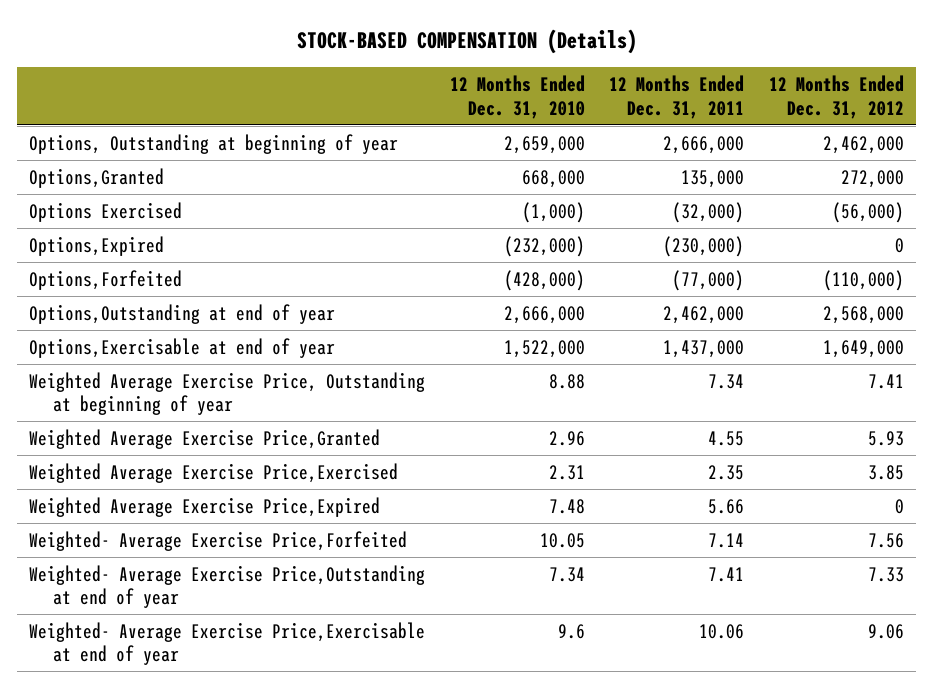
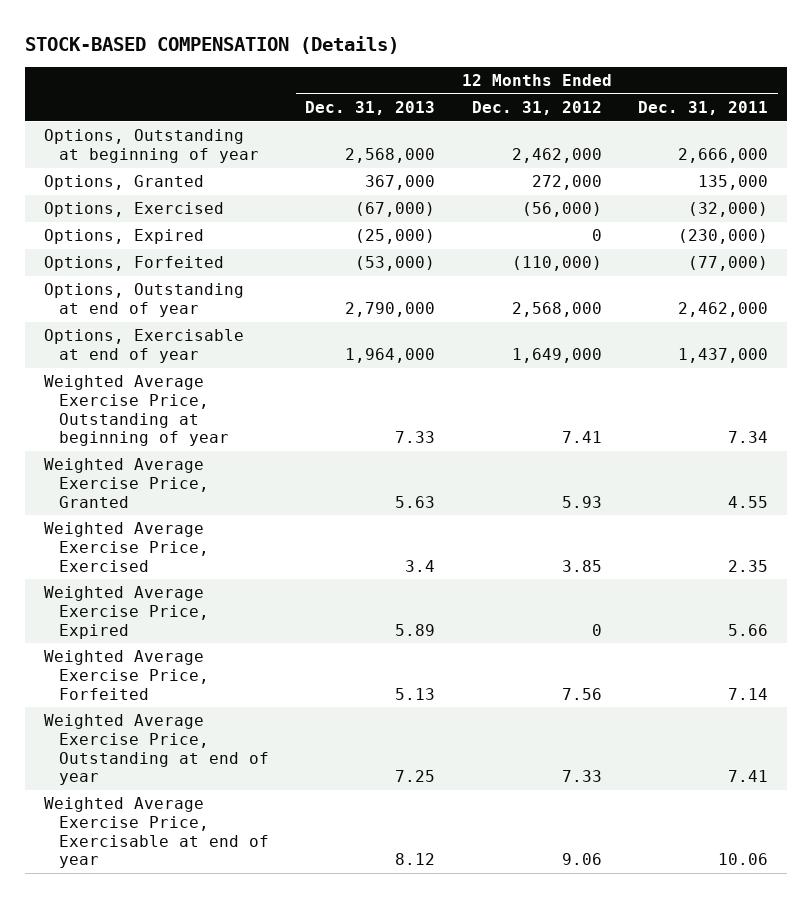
- | 12 Months Ended Dec. 31, 2010 | 12 Months Ended Dec. 31, 2011 | 12 Months Ended Dec. 31, 2012
+ | 12 Months Ended Dec. 31, 2013 | 12 Months Ended Dec. 31, 2012 | 12 Months Ended Dec. 31, 2011
- Options,Granted | 668,000 | 135,000 | 272,000
- Options Exercised | (1,000) | (32,000) | (56,000)
- Options,Expired | (232,000) | (230,000) | 0
- Options,Forfeited | (428,000) | (77,000) | (110,000)
- Options,Outstanding at end of year | 2,666,000 | 2,462,000 | 2,568,000
- Options,Exercisable at end of year | 1,522,000 | 1,437,000 | 1,649,000
+ Options, Granted | 367,000 | 272,000 | 135,000
+ Options, Exercised | (67,000) | (56,000) | (32,000)
+ Options, Expired | (25,000) | 0 | (230,000)
+ Options, Forfeited | (53,000) | (110,000) | (77,000)
+ Options, Outstanding at end of year | 2,790,000 | 2,568,000 | 2,462,000
+ Options, Exercisable at end of year | 1,964,000 | 1,649,000 | 1,437,000
- Weighted Average Exercise Price,Granted | 2.96 | 4.55 | 5.93
- Weighted Average Exercise Price,Exercised | 2.31 | 2.35 | 3.85
- Weighted Average Exercise Price,Expired | 7.48 | 5.66 | 0
- Weighted- Average Exercise Price,Forfeited | 10.05 | 7.14 | 7.56
- Weighted- Average Exercise Price,Outstanding at end of year | 7.34 | 7.41 | 7.33
- Weighted- Average Exercise Price,Exercisable at end of year | 9.6 | 10.06 | 9.06
+ Weighted Average Exercise Price, Granted | 5.63 | 5.93 | 4.55
+ Weighted Average Exercise Price, Exercised | 3.4 | 3.85 | 2.35
+ Weighted Average Exercise Price, Expired | 5.89 | 0 | 5.66
+ Weighted Average Exercise Price, Forfeited | 5.13 | 7.56 | 7.14
+ Weighted Average Exercise Price, Outstanding at end of year | 7.25 | 7.33 | 7.41
+ Weighted Average Exercise Price, Exercisable at end of year | 8.12 | 9.06 | 10.06

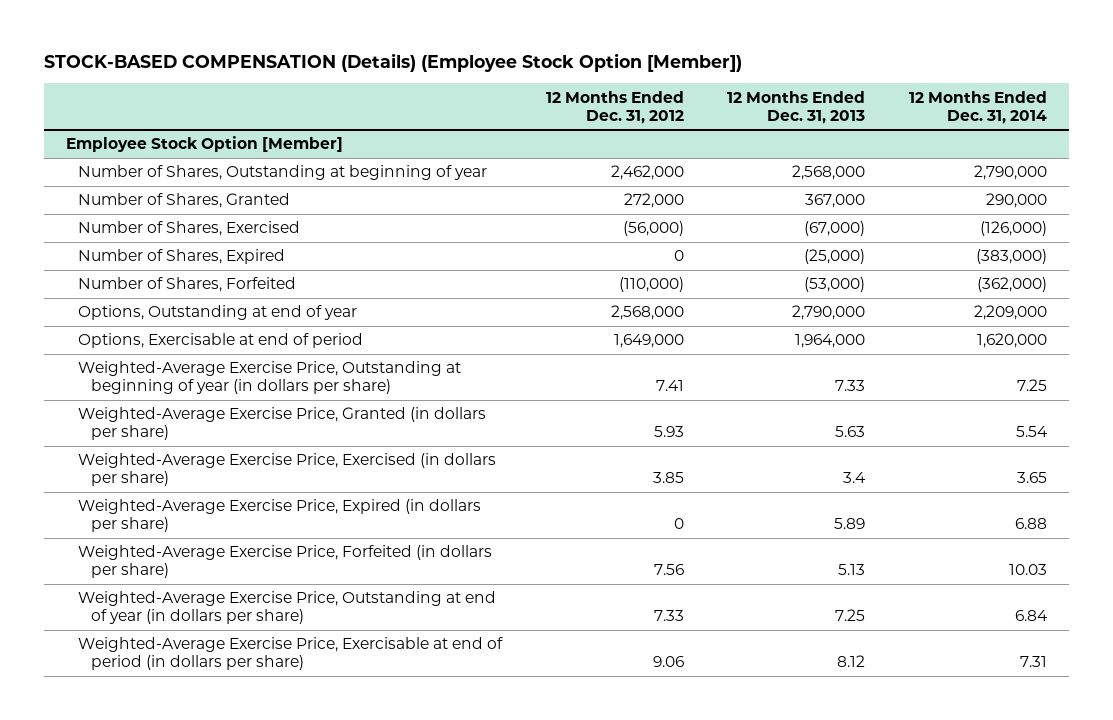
- STOCK-BASED COMPENSATION (Details)
+ STOCK-BASED COMPENSATION (Details) (Employee Stock Option [Member])
- | 12 Months Ended Dec. 31, 2013 | 12 Months Ended Dec. 31, 2012 | 12 Months Ended Dec. 31, 2011
+ | 12 Months Ended Dec. 31, 2012 | 12 Months Ended Dec. 31, 2013 | 12 Months Ended Dec. 31, 2014
- Options, Outstanding at beginning of year | 2,568,000 | 2,462,000 | 2,666,000
- Options, Granted | 367,000 | 272,000 | 135,000
- Options, Exercised | (67,000) | (56,000) | (32,000)
- Options, Expired | (25,000) | 0 | (230,000)
- Options, Forfeited | (53,000) | (110,000) | (77,000)
+ Employee Stock Option [Member]
+ Number of Shares, Outstanding at beginning of year | 2,462,000 | 2,568,000 | 2,790,000
+ Number of Shares, Granted | 272,000 | 367,000 | 290,000
+ Number of Shares, Exercised | (56,000) | (67,000) | (126,000)
+ Number of Shares, Expired | 0 | (25,000) | (383,000)
+ Number of Shares, Forfeited | (110,000) | (53,000) | (362,000)
- Options, Exercisable at end of year | 1,964,000 | 1,649,000 | 1,437,000
- Weighted Average Exercise Price, Outstanding at beginning of year | 7.33 | 7.41 | 7.34
- Weighted Average Exercise Price, Granted | 5.63 | 5.93 | 4.55
- Weighted Average Exercise Price, Exercised | 3.4 | 3.85 | 2.35
- Weighted Average Exercise Price, Expired | 5.89 | 0 | 5.66
- Weighted Average Exercise Price, Forfeited | 5.13 | 7.56 | 7.14
- Weighted Average Exercise Price, Outstanding at end of year | 7.25 | 7.33 | 7.41
- Weighted Average Exercise Price, Exercisable at end of year | 8.12 | 9.06 | 10.06
+ Options, Exercisable at end of period | 1,649,000 | 1,964,000 | 1,620,000
+ Weighted-Average Exercise Price, Outstanding at beginning of year (in dollars per share) | 7.41 | 7.33 | 7.25
+ Weighted-Average Exercise Price, Granted (in dollars per share) | 5.93 | 5.63 | 5.54
+ Weighted-Average Exercise Price, Exercised (in dollars per share) | 3.85 | 3.4 | 3.65
+ Weighted-Average Exercise Price, Expired (in dollars per share) | 0 | 5.89 | 6.88
+ Weighted-Average Exercise Price, Forfeited (in dollars per share) | 7.56 | 5.13 | 10.03
+ Weighted-Average Exercise Price, Outstanding at end of year (in dollars per share) | 7.33 | 7.25 | 6.84
+ Weighted-Average Exercise Price, Exercisable at end of period (in dollars per share) | 9.06 | 8.12 | 7.31

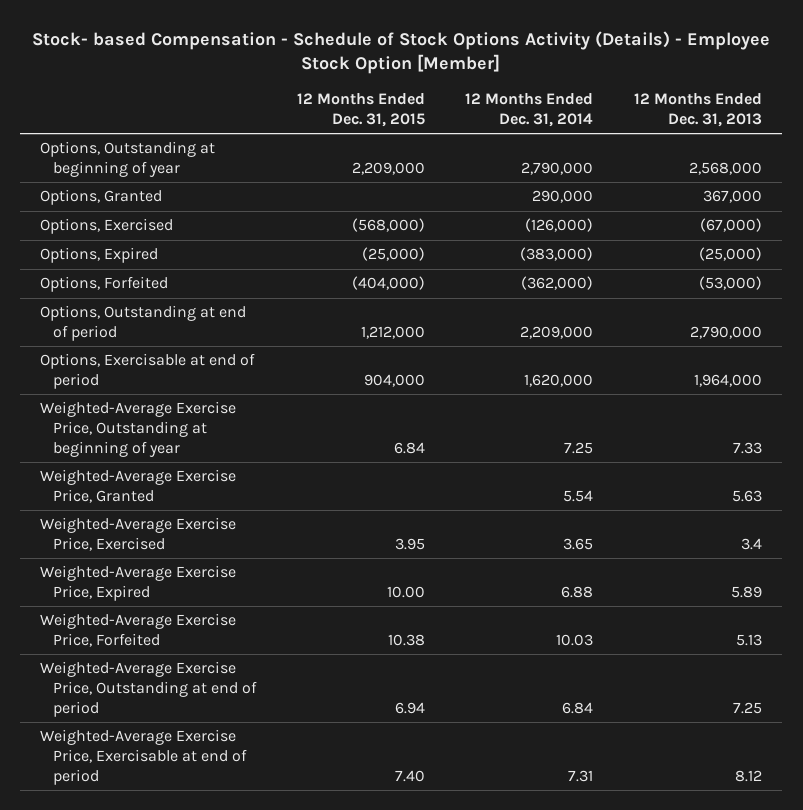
- STOCK-BASED COMPENSATION (Details) (Employee Stock Option [Member])
+ Stock- based Compensation - Schedule of Stock Options Activity (Details) - Employee Stock Option [Member]
- | 12 Months Ended Dec. 31, 2012 | 12 Months Ended Dec. 31, 2013 | 12 Months Ended Dec. 31, 2014
+ | 12 Months Ended Dec. 31, 2015 | 12 Months Ended Dec. 31, 2014 | 12 Months Ended Dec. 31, 2013
- Employee Stock Option [Member]
- Number of Shares, Outstanding at beginning of year | 2,462,000 | 2,568,000 | 2,790,000
- Number of Shares, Granted | 272,000 | 367,000 | 290,000
- Number of Shares, Exercised | (56,000) | (67,000) | (126,000)
- Number of Shares, Expired | 0 | (25,000) | (383,000)
- Number of Shares, Forfeited | (110,000) | (53,000) | (362,000)
- Options, Outstanding at end of year | 2,568,000 | 2,790,000 | 2,209,000
+ Options, Outstanding at beginning of year | 2,209,000 | 2,790,000 | 2,568,000
+ Options, Granted | | 290,000 | 367,000
+ Options, Exercised | (568,000) | (126,000) | (67,000)
+ Options, Expired | (25,000) | (383,000) | (25,000)
+ Options, Forfeited | (404,000) | (362,000) | (53,000)
+ Options, Outstanding at end of period | 1,212,000 | 2,209,000 | 2,790,000
- Weighted-Average Exercise Price, Outstanding at beginning of year (in dollars per share) | 7.41 | 7.33 | 7.25
- Weighted-Average Exercise Price, Granted (in dollars per share) | 5.93 | 5.63 | 5.54
- Weighted-Average Exercise Price, Exercised (in dollars per share) | 3.85 | 3.4 | 3.65
- Weighted-Average Exercise Price, Expired (in dollars per share) | 0 | 5.89 | 6.88
- Weighted-Average Exercise Price, Forfeited (in dollars per share) | 7.56 | 5.13 | 10.03
- Weighted-Average Exercise Price, Outstanding at end of year (in dollars per share) | 7.33 | 7.25 | 6.84
- Weighted-Average Exercise Price, Exercisable at end of period (in dollars per share) | 9.06 | 8.12 | 7.31
+ Weighted-Average Exercise Price, Outstanding at beginning of year | 6.84 | 7.25 | 7.33
+ Weighted-Average Exercise Price, Granted | | 5.54 | 5.63
+ Weighted-Average Exercise Price, Exercised | 3.95 | 3.65 | 3.4
+ Weighted-Average Exercise Price, Expired | 10.00 | 6.88 | 5.89
+ Weighted-Average Exercise Price, Forfeited | 10.38 | 10.03 | 5.13
+ Weighted-Average Exercise Price, Outstanding at end of period | 6.94 | 6.84 | 7.25
+ Weighted-Average Exercise Price, Exercisable at end of period | 7.40 | 7.31 | 8.12

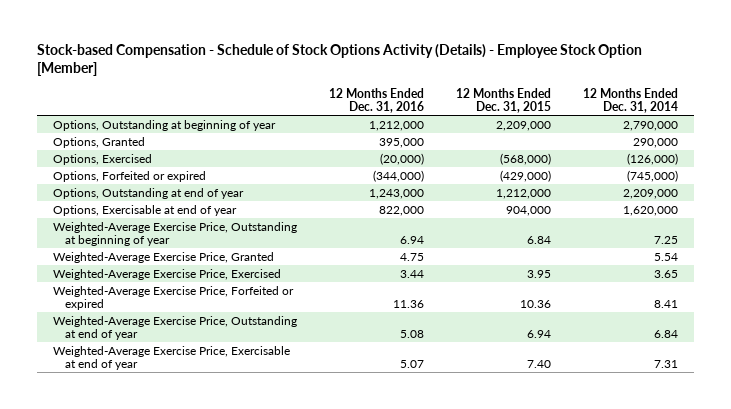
- Stock- based Compensation - Schedule of Stock Options Activity (Details) - Employee Stock Option [Member]
+ Stock-based Compensation - Schedule of Stock Options Activity (Details) - Employee Stock Option [Member]
- | 12 Months Ended Dec. 31, 2015 | 12 Months Ended Dec. 31, 2014 | 12 Months Ended Dec. 31, 2013
+ | 12 Months Ended Dec. 31, 2016 | 12 Months Ended Dec. 31, 2015 | 12 Months Ended Dec. 31, 2014
- Options, Expired | (25,000) | (383,000) | (25,000)
- Options, Forfeited | (404,000) | (362,000) | (53,000)
- Options, Outstanding at end of period | 1,212,000 | 2,209,000 | 2,790,000
- Options, Exercisable at end of period | 904,000 | 1,620,000 | 1,964,000
+ Options, Forfeited or expired | (344,000) | (429,000) | (745,000)
+ Options, Outstanding at end of year | 1,243,000 | 1,212,000 | 2,209,000
+ Options, Exercisable at end of year | 822,000 | 904,000 | 1,620,000
- Weighted-Average Exercise Price, Expired | 10.00 | 6.88 | 5.89
- Weighted-Average Exercise Price, Forfeited | 10.38 | 10.03 | 5.13
- Weighted-Average Exercise Price, Outstanding at end of period | 6.94 | 6.84 | 7.25
- Weighted-Average Exercise Price, Exercisable at end of period | 7.40 | 7.31 | 8.12
+ Weighted-Average Exercise Price, Forfeited or expired | 11.36 | 10.36 | 8.41
+ Weighted-Average Exercise Price, Outstanding at end of year | 5.08 | 6.94 | 6.84
+ Weighted-Average Exercise Price, Exercisable at end of year | 5.07 | 7.40 | 7.31

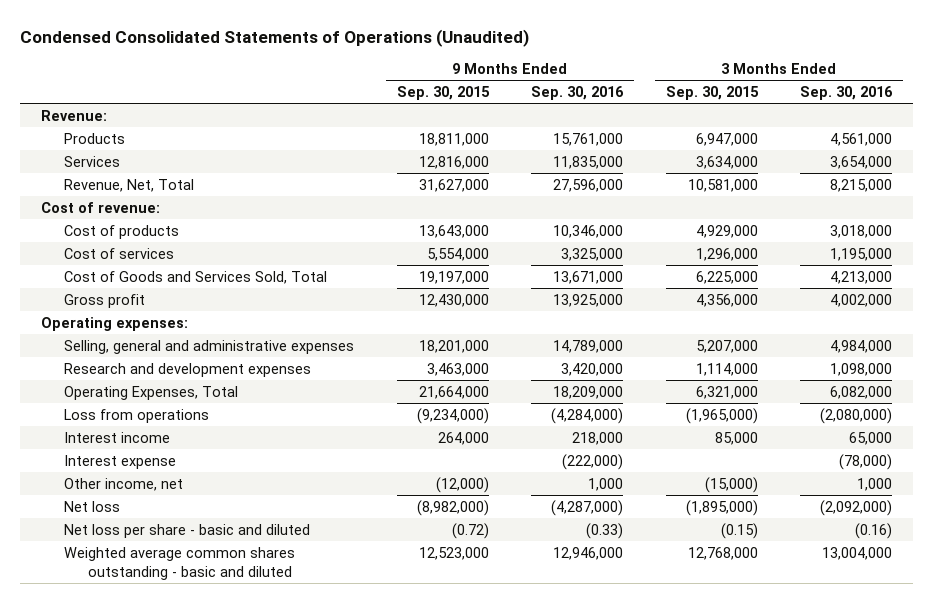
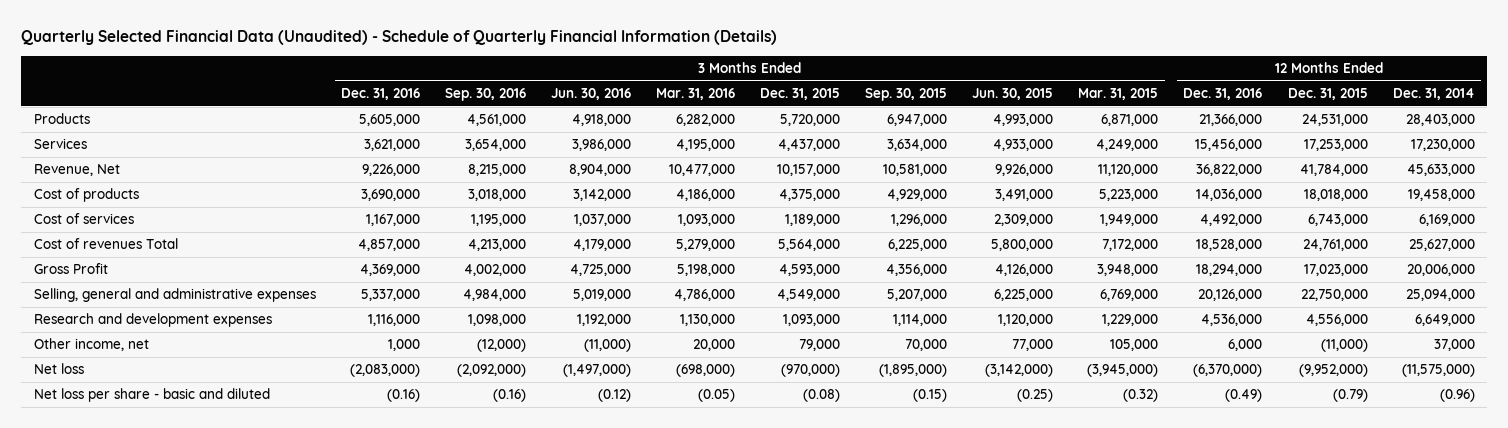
- Condensed Consolidated Statements of Operations (Unaudited)
+ Quarterly Selected Financial Data (Unaudited) - Schedule of Quarterly Financial Information (Details)
- | 9 Months Ended Sep. 30, 2015 | 9 Months Ended Sep. 30, 2016 | 3 Months Ended Sep. 30, 2015 | 3 Months Ended Sep. 30, 2016
+ | 3 Months Ended Dec. 31, 2016 | 3 Months Ended Sep. 30, 2016 | 3 Months Ended Jun. 30, 2016 | 3 Months Ended Mar. 31, 2016 | 3 Months Ended Dec. 31, 2015 | 3 Months Ended Sep. 30, 2015 | 3 Months Ended Jun. 30, 2015 | 3 Months Ended Mar. 31, 2015 | 12 Months Ended Dec. 31, 2016 | 12 Months Ended Dec. 31, 2015 | 12 Months Ended Dec. 31, 2014
- Revenue:
- Revenue, Net, Total | 31,627,000 | 27,596,000 | 10,581,000 | 8,215,000
- Cost of revenue:
+ Revenue, Net | 9,226,000 | 8,215,000 | 8,904,000 | 10,477,000 | 10,157,000 | 10,581,000 | 9,926,000 | 11,120,000 | 36,822,000 | 41,784,000 | 45,633,000
- Cost of Goods and Services Sold, Total | 19,197,000 | 13,671,000 | 6,225,000 | 4,213,000
- Gross profit | 12,430,000 | 13,925,000 | 4,356,000 | 4,002,000
- Operating expenses:
+ Cost of revenues Total | 4,857,000 | 4,213,000 | 4,179,000 | 5,279,000 | 5,564,000 | 6,225,000 | 5,800,000 | 7,172,000 | 18,528,000 | 24,761,000 | 25,627,000
+ Gross Profit | 4,369,000 | 4,002,000 | 4,725,000 | 5,198,000 | 4,593,000 | 4,356,000 | 4,126,000 | 3,948,000 | 18,294,000 | 17,023,000 | 20,006,000
- Operating Expenses, Total | 21,664,000 | 18,209,000 | 6,321,000 | 6,082,000
- Loss from operations | (9,234,000) | (4,284,000) | (1,965,000) | (2,080,000)
- Interest income | 264,000 | 218,000 | 85,000 | 65,000
- Interest expense | | (222,000) | | (78,000)
- Other income, net | (12,000) | 1,000 | (15,000) | 1,000
+ Other income, net | 1,000 | (12,000) | (11,000) | 20,000 | 79,000 | 70,000 | 77,000 | 105,000 | 6,000 | (11,000) | 37,000
- Weighted average common shares outstanding - basic and diluted | 12,523,000 | 12,946,000 | 12,768,000 | 13,004,000

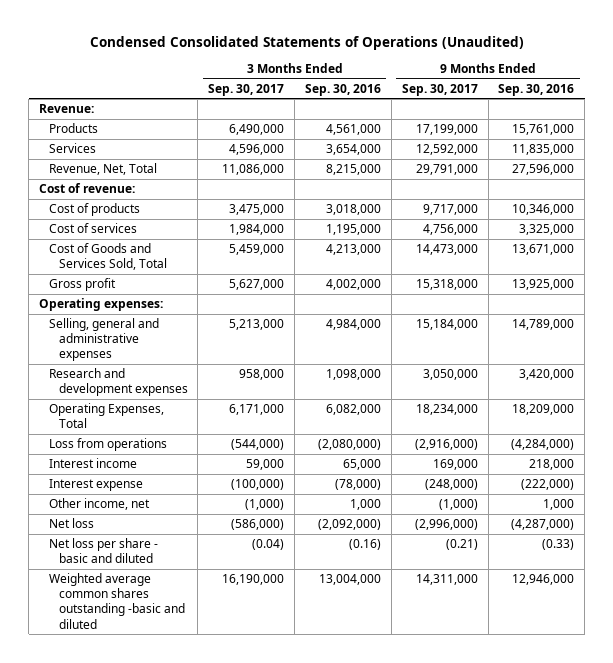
- Quarterly Selected Financial Data (Unaudited) - Schedule of Quarterly Financial Information (Details)
+ Condensed Consolidated Statements of Operations (Unaudited)
- | 3 Months Ended Dec. 31, 2016 | 3 Months Ended Sep. 30, 2016 | 3 Months Ended Jun. 30, 2016 | 3 Months Ended Mar. 31, 2016 | 3 Months Ended Dec. 31, 2015 | 3 Months Ended Sep. 30, 2015 | 3 Months Ended Jun. 30, 2015 | 3 Months Ended Mar. 31, 2015 | 12 Months Ended Dec. 31, 2016 | 12 Months Ended Dec. 31, 2015 | 12 Months Ended Dec. 31, 2014
+ | 3 Months Ended Sep. 30, 2017 | 3 Months Ended Sep. 30, 2016 | 9 Months Ended Sep. 30, 2017 | 9 Months Ended Sep. 30, 2016
+ Revenue:
- Revenue, Net | 9,226,000 | 8,215,000 | 8,904,000 | 10,477,000 | 10,157,000 | 10,581,000 | 9,926,000 | 11,120,000 | 36,822,000 | 41,784,000 | 45,633,000
+ Revenue, Net, Total | 11,086,000 | 8,215,000 | 29,791,000 | 27,596,000
+ Cost of revenue:
- Cost of revenues Total | 4,857,000 | 4,213,000 | 4,179,000 | 5,279,000 | 5,564,000 | 6,225,000 | 5,800,000 | 7,172,000 | 18,528,000 | 24,761,000 | 25,627,000
- Gross Profit | 4,369,000 | 4,002,000 | 4,725,000 | 5,198,000 | 4,593,000 | 4,356,000 | 4,126,000 | 3,948,000 | 18,294,000 | 17,023,000 | 20,006,000
+ Cost of Goods and Services Sold, Total | 5,459,000 | 4,213,000 | 14,473,000 | 13,671,000
+ Gross profit | 5,627,000 | 4,002,000 | 15,318,000 | 13,925,000
+ Operating expenses:
- Other income, net | 1,000 | (12,000) | (11,000) | 20,000 | 79,000 | 70,000 | 77,000 | 105,000 | 6,000 | (11,000) | 37,000
+ Operating Expenses, Total | 6,171,000 | 6,082,000 | 18,234,000 | 18,209,000
+ Loss from operations | (544,000) | (2,080,000) | (2,916,000) | (4,284,000)
+ Interest income | 59,000 | 65,000 | 169,000 | 218,000
+ Interest expense | (100,000) | (78,000) | (248,000) | (222,000)
+ Other income, net | (1,000) | 1,000 | (1,000) | 1,000
+ Weighted average common shares outstanding -basic and diluted | 16,190,000 | 13,004,000 | 14,311,000 | 12,946,000

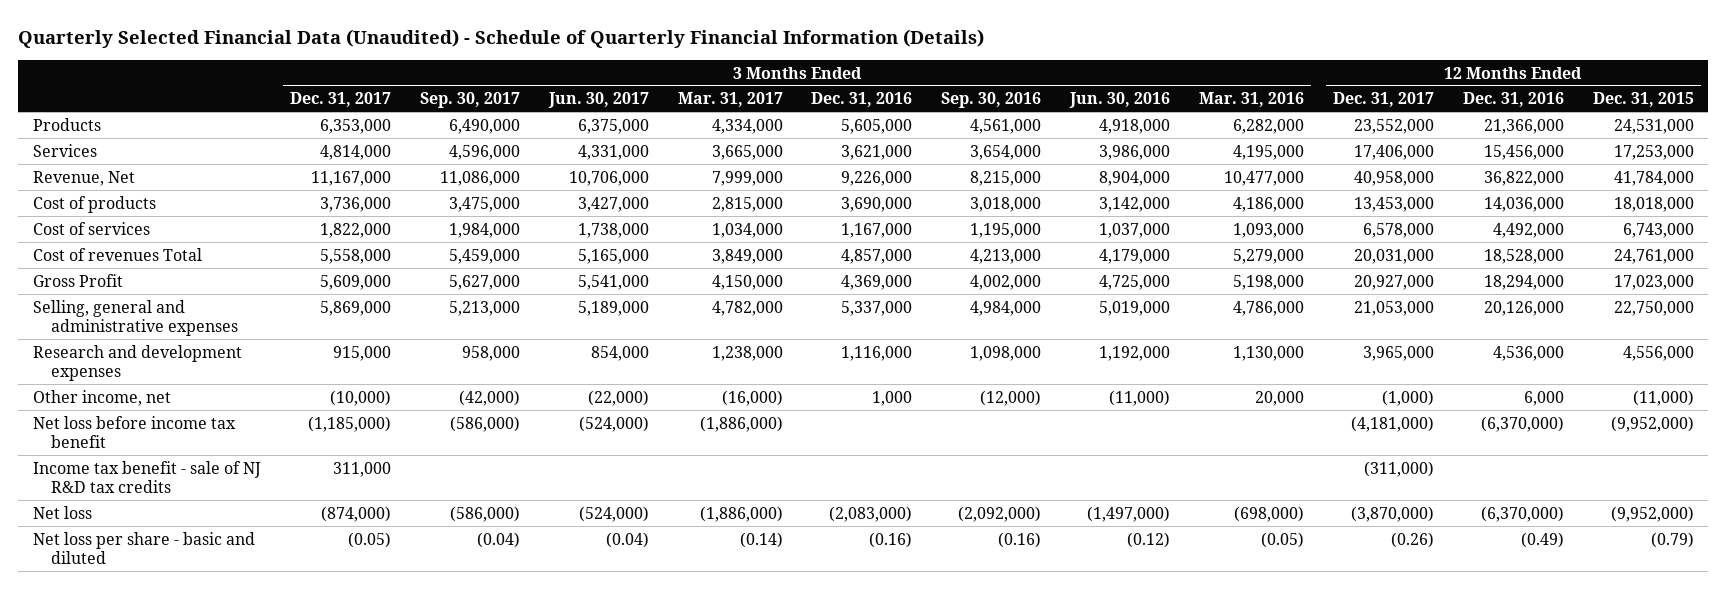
- Condensed Consolidated Statements of Operations (Unaudited)
+ Quarterly Selected Financial Data (Unaudited) - Schedule of Quarterly Financial Information (Details)
- | 3 Months Ended Sep. 30, 2017 | 3 Months Ended Sep. 30, 2016 | 9 Months Ended Sep. 30, 2017 | 9 Months Ended Sep. 30, 2016
+ | 3 Months Ended Dec. 31, 2017 | 3 Months Ended Sep. 30, 2017 | 3 Months Ended Jun. 30, 2017 | 3 Months Ended Mar. 31, 2017 | 3 Months Ended Dec. 31, 2016 | 3 Months Ended Sep. 30, 2016 | 3 Months Ended Jun. 30, 2016 | 3 Months Ended Mar. 31, 2016 | 12 Months Ended Dec. 31, 2017 | 12 Months Ended Dec. 31, 2016 | 12 Months Ended Dec. 31, 2015
- Revenue:
- Revenue, Net, Total | 11,086,000 | 8,215,000 | 29,791,000 | 27,596,000
- Cost of revenue:
+ Revenue, Net | 11,167,000 | 11,086,000 | 10,706,000 | 7,999,000 | 9,226,000 | 8,215,000 | 8,904,000 | 10,477,000 | 40,958,000 | 36,822,000 | 41,784,000
- Cost of Goods and Services Sold, Total | 5,459,000 | 4,213,000 | 14,473,000 | 13,671,000
- Gross profit | 5,627,000 | 4,002,000 | 15,318,000 | 13,925,000
- Operating expenses:
+ Cost of revenues Total | 5,558,000 | 5,459,000 | 5,165,000 | 3,849,000 | 4,857,000 | 4,213,000 | 4,179,000 | 5,279,000 | 20,031,000 | 18,528,000 | 24,761,000
+ Gross Profit | 5,609,000 | 5,627,000 | 5,541,000 | 4,150,000 | 4,369,000 | 4,002,000 | 4,725,000 | 5,198,000 | 20,927,000 | 18,294,000 | 17,023,000
- Operating Expenses, Total | 6,171,000 | 6,082,000 | 18,234,000 | 18,209,000
- Loss from operations | (544,000) | (2,080,000) | (2,916,000) | (4,284,000)
- Interest income | 59,000 | 65,000 | 169,000 | 218,000
- Interest expense | (100,000) | (78,000) | (248,000) | (222,000)
- Other income, net | (1,000) | 1,000 | (1,000) | 1,000
+ Other income, net | (10,000) | (42,000) | (22,000) | (16,000) | 1,000 | (12,000) | (11,000) | 20,000 | (1,000) | 6,000 | (11,000)
+ Net loss before income tax benefit | (1,185,000) | (586,000) | (524,000) | (1,886,000) | | | | | (4,181,000) | (6,370,000) | (9,952,000)
+ Income tax benefit - sale of NJ R&D tax credits | 311,000 | | | | | | | | (311,000) | |
- Weighted average common shares outstanding -basic and diluted | 16,190,000 | 13,004,000 | 14,311,000 | 12,946,000

